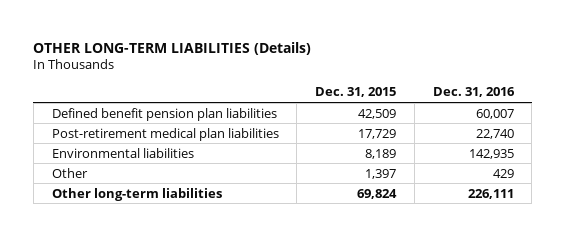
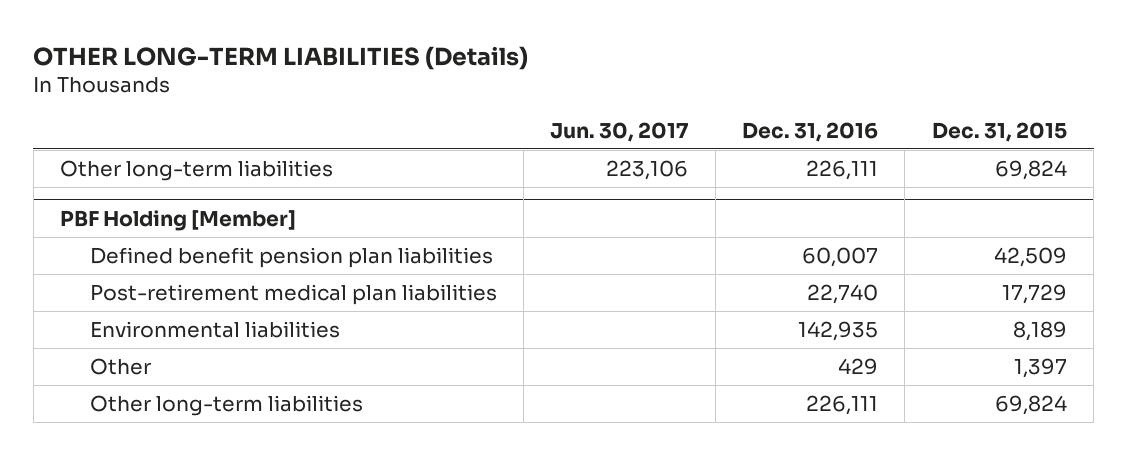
- | Dec. 31, 2015 | Dec. 31, 2016
+ | Jun. 30, 2017 | Dec. 31, 2016 | Dec. 31, 2015
+ Other long-term liabilities | 223,106 | 226,111 | 69,824
+ PBF Holding [Member]

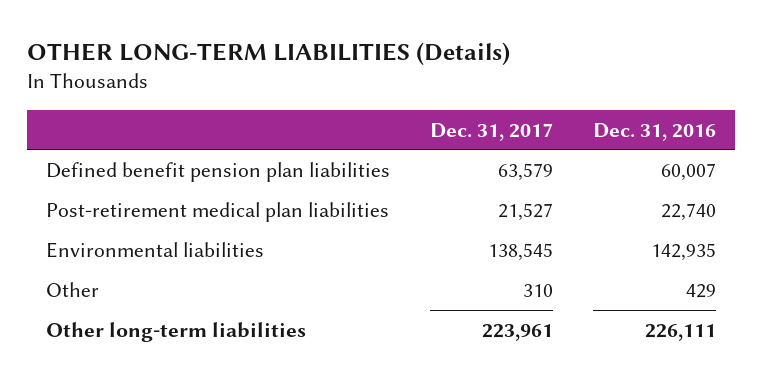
- | Jun. 30, 2017 | Dec. 31, 2016 | Dec. 31, 2015
+ | Dec. 31, 2017 | Dec. 31, 2016
- Other long-term liabilities | 223,106 | 226,111 | 69,824
- PBF Holding [Member]

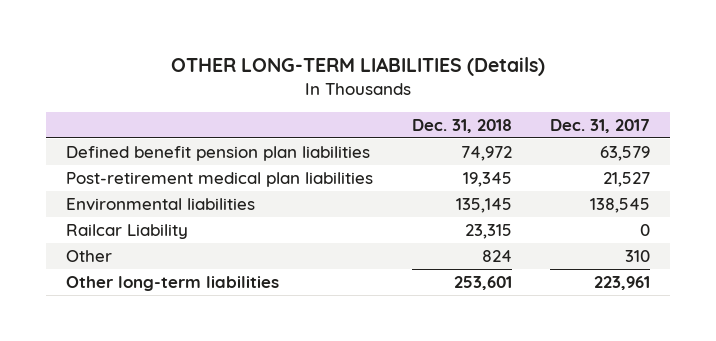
- | Dec. 31, 2017 | Dec. 31, 2016
+ | Dec. 31, 2018 | Dec. 31, 2017
+ Railcar Liability | 23,315 | 0

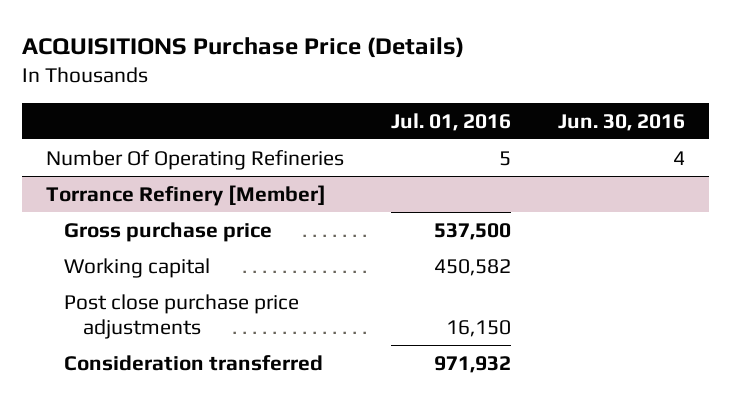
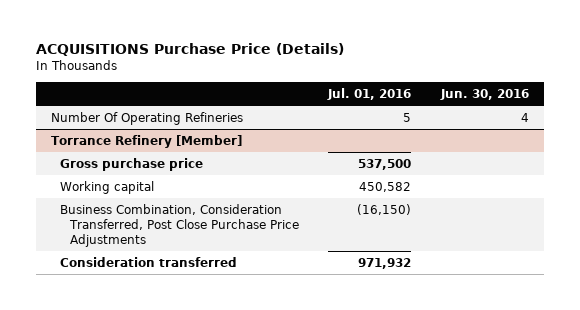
@ Torrance Refinery [Member]
- Post close purchase price adjustments | 16,150 |
+ Business Combination, Consideration Transferred, Post Close Purchase Price Adjustments | (16,150) |

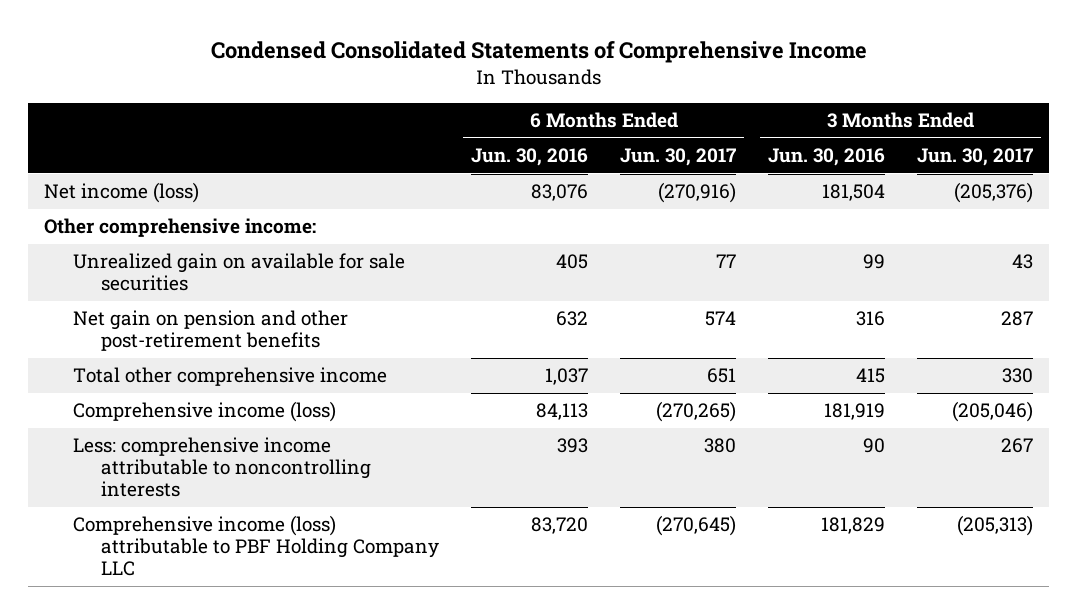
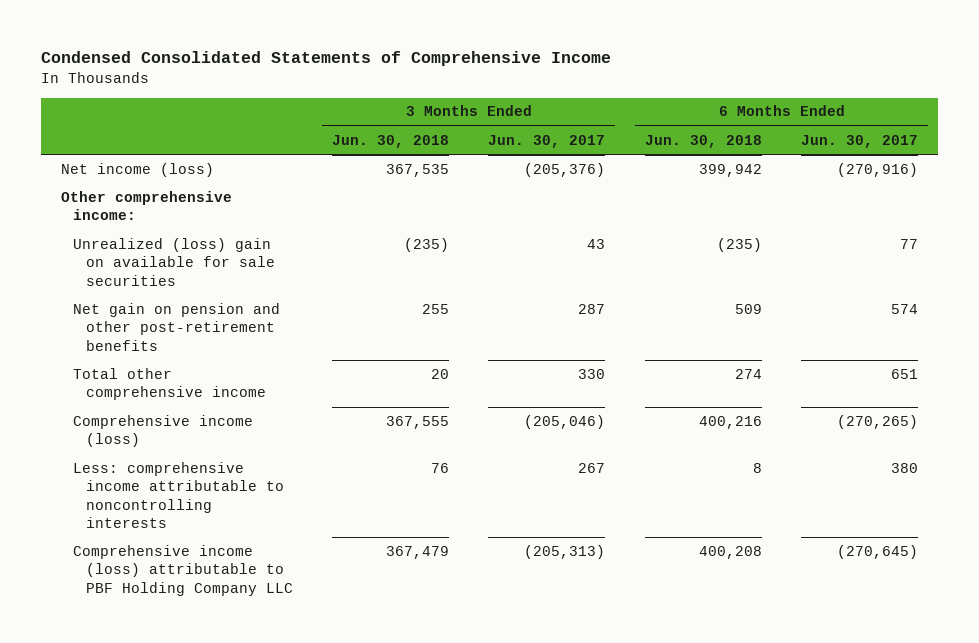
- | 6 Months Ended Jun. 30, 2016 | 6 Months Ended Jun. 30, 2017 | 3 Months Ended Jun. 30, 2016 | 3 Months Ended Jun. 30, 2017
+ | 3 Months Ended Jun. 30, 2018 | 3 Months Ended Jun. 30, 2017 | 6 Months Ended Jun. 30, 2018 | 6 Months Ended Jun. 30, 2017
- Unrealized gain on available for sale securities | 405 | 77 | 99 | 43
+ Unrealized (loss) gain on available for sale securities | (235) | 43 | (235) | 77

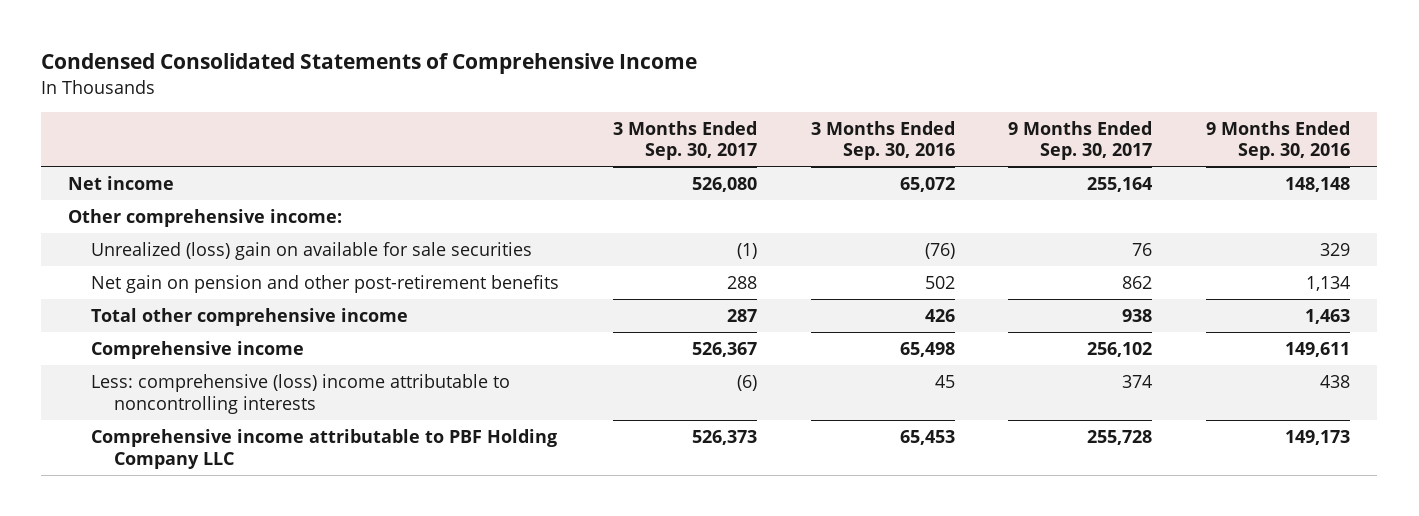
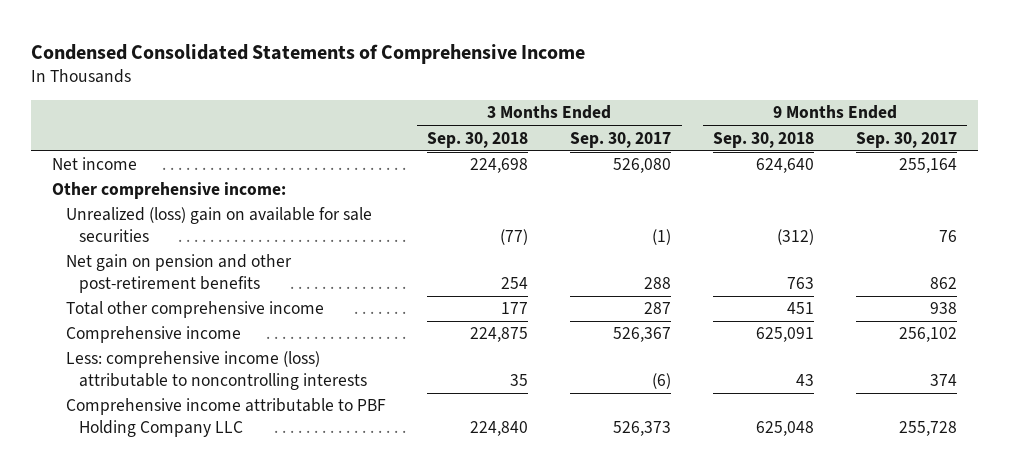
- | 3 Months Ended Sep. 30, 2017 | 3 Months Ended Sep. 30, 2016 | 9 Months Ended Sep. 30, 2017 | 9 Months Ended Sep. 30, 2016
+ | 3 Months Ended Sep. 30, 2018 | 3 Months Ended Sep. 30, 2017 | 9 Months Ended Sep. 30, 2018 | 9 Months Ended Sep. 30, 2017
- Less: comprehensive (loss) income attributable to noncontrolling interests | (6) | 45 | 374 | 438
+ Less: comprehensive income (loss) attributable to noncontrolling interests | 35 | (6) | 43 | 374

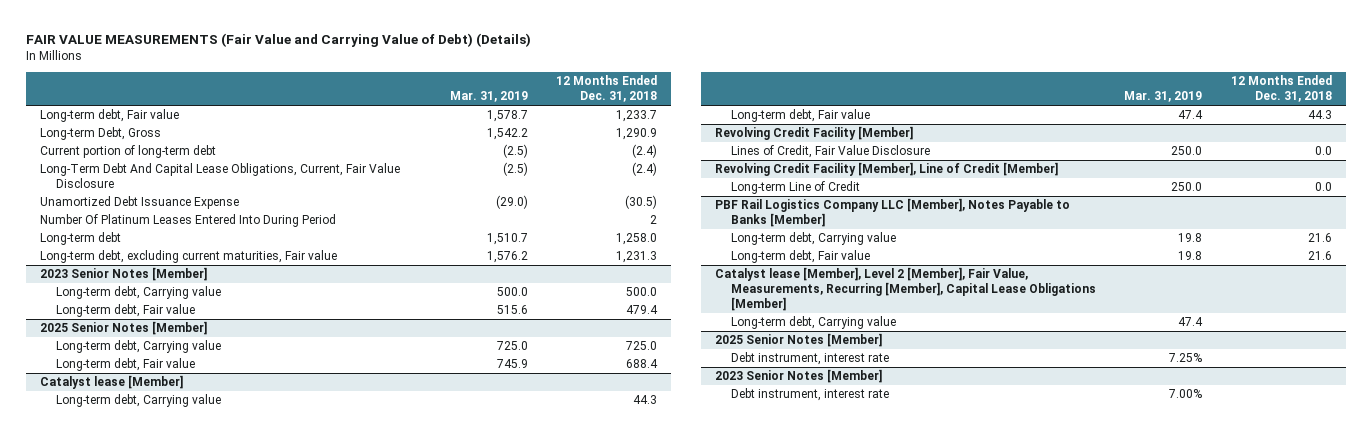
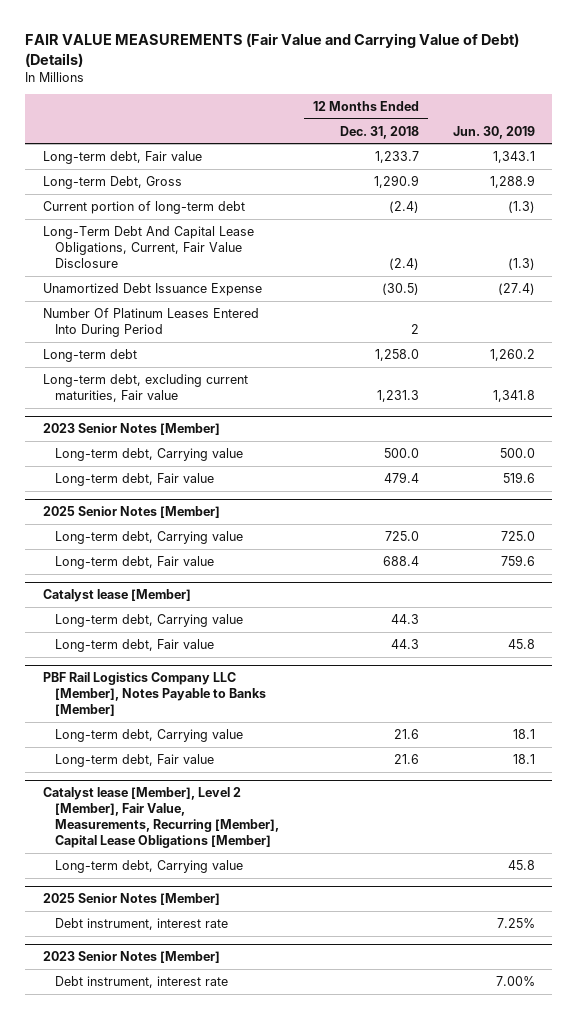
- | Mar. 31, 2019 | 12 Months Ended Dec. 31, 2018
+ | 12 Months Ended Dec. 31, 2018 | Jun. 30, 2019
- Revolving Credit Facility [Member]
- Lines of Credit, Fair Value Disclosure | 250.0 | 0.0
- Revolving Credit Facility [Member], Line of Credit [Member]
- Long-term Line of Credit | 250.0 | 0.0

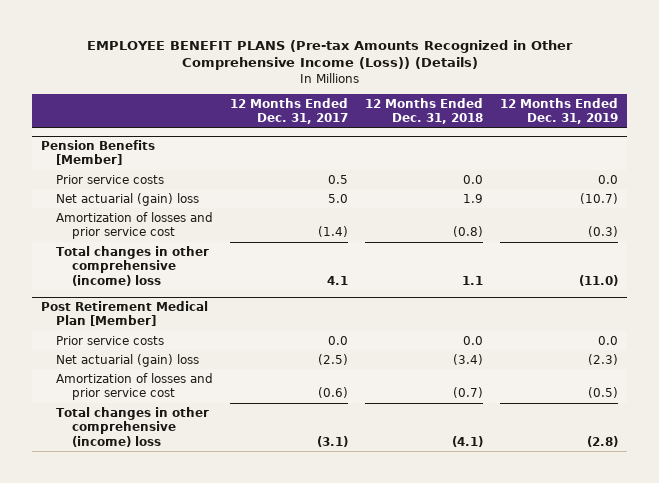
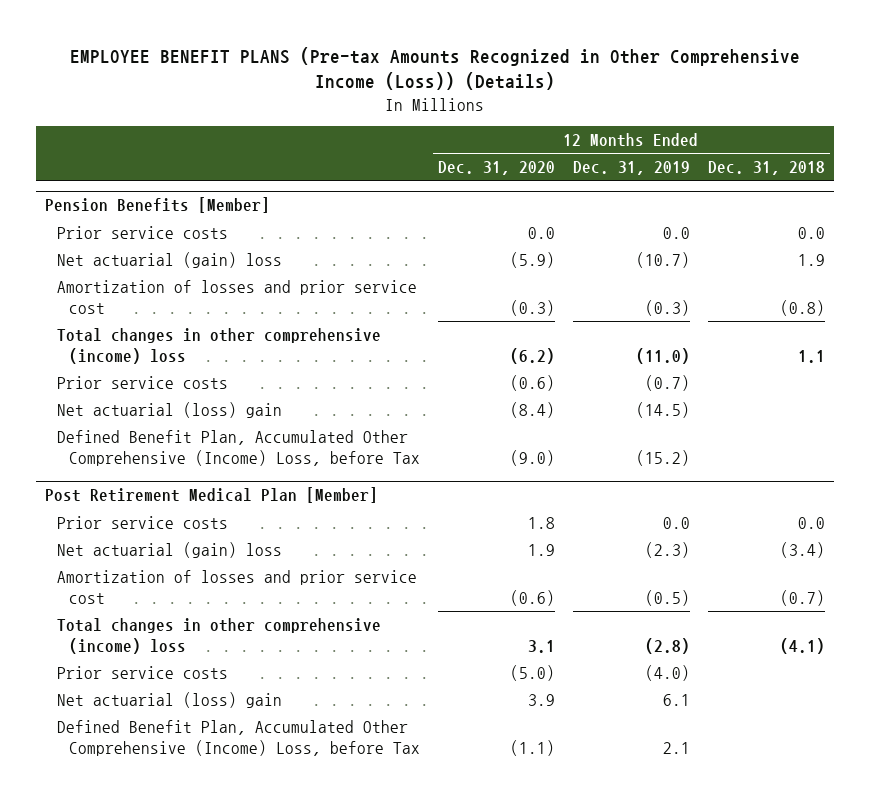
- | 12 Months Ended Dec. 31, 2017 | 12 Months Ended Dec. 31, 2018 | 12 Months Ended Dec. 31, 2019
+ | 12 Months Ended Dec. 31, 2020 | 12 Months Ended Dec. 31, 2019 | 12 Months Ended Dec. 31, 2018
@ Pension Benefits [Member]
+ Prior service costs | (0.6) | (0.7) |
+ Net actuarial (loss) gain | (8.4) | (14.5) |
+ Defined Benefit Plan, Accumulated Other Comprehensive (Income) Loss, before Tax | (9.0) | (15.2) |
@ Post Retirement Medical Plan [Member]
+ Prior service costs | (5.0) | (4.0) |
+ Net actuarial (loss) gain | 3.9 | 6.1 |
+ Defined Benefit Plan, Accumulated Other Comprehensive (Income) Loss, before Tax | (1.1) | 2.1 |

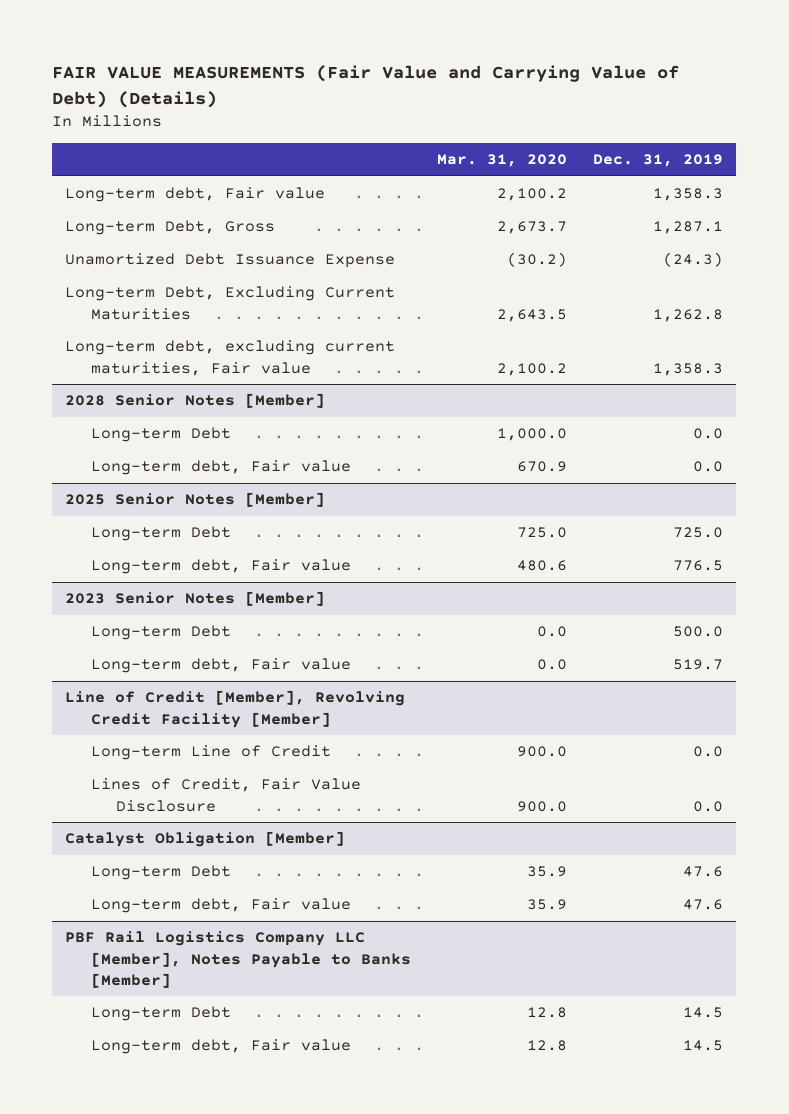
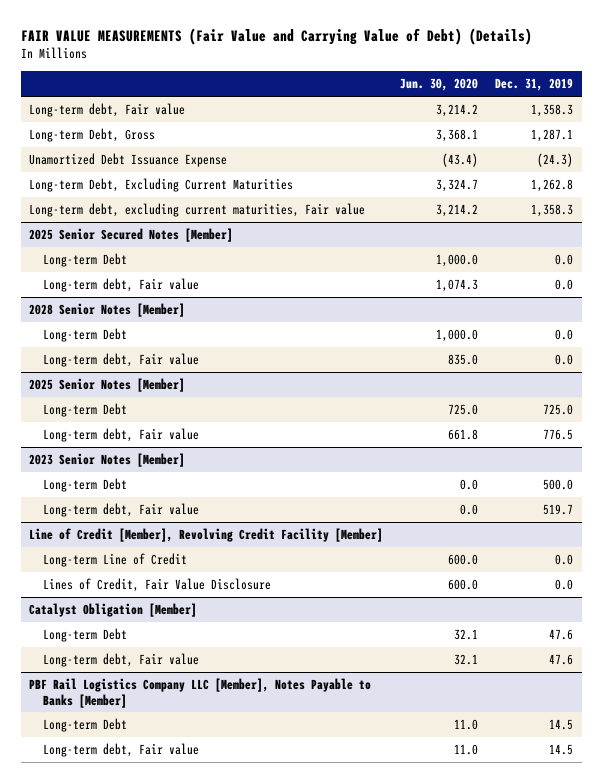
- | Mar. 31, 2020 | Dec. 31, 2019
+ | Jun. 30, 2020 | Dec. 31, 2019
+ 2025 Senior Secured Notes [Member]
+ Long-term Debt | 1,000.0 | 0.0
+ Long-term debt, Fair value | 1,074.3 | 0.0

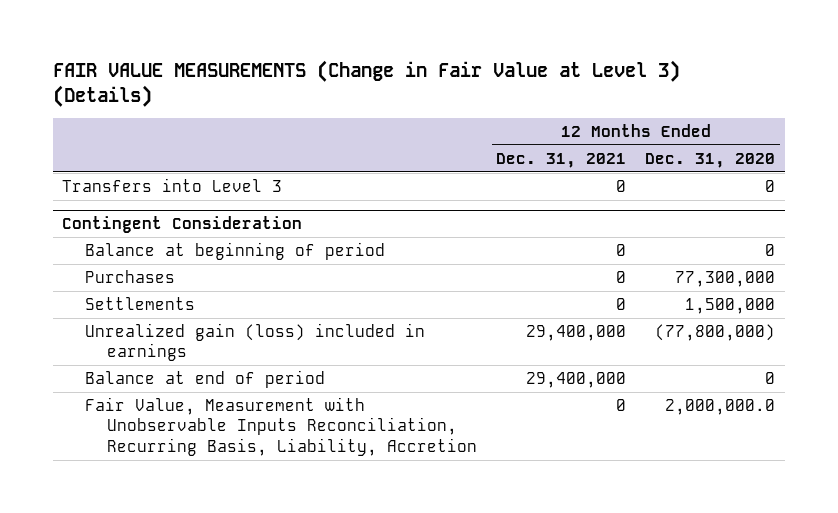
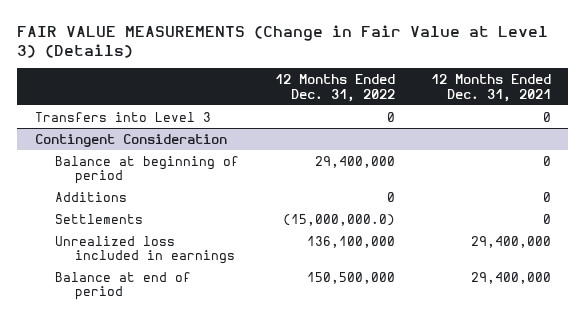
- | 12 Months Ended Dec. 31, 2021 | 12 Months Ended Dec. 31, 2020
+ | 12 Months Ended Dec. 31, 2022 | 12 Months Ended Dec. 31, 2021
@ Contingent Consideration
- Purchases | 0 | 77,300,000
+ Additions | 0 | 0
- Unrealized gain (loss) included in earnings | 29,400,000 | (77,800,000)
+ Unrealized loss included in earnings | 136,100,000 | 29,400,000
- Fair Value, Measurement with Unobservable Inputs Reconciliation, Recurring Basis, Liability, Accretion | 0 | 2,000,000.0

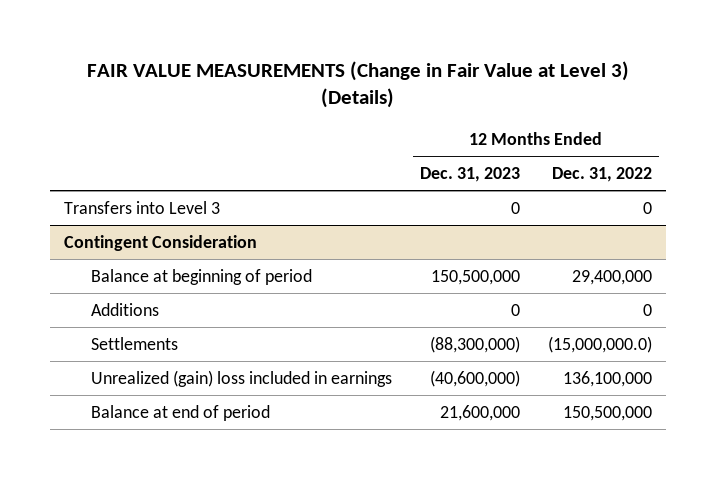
- | 12 Months Ended Dec. 31, 2022 | 12 Months Ended Dec. 31, 2021
+ | 12 Months Ended Dec. 31, 2023 | 12 Months Ended Dec. 31, 2022
@ Contingent Consideration
- Unrealized loss included in earnings | 136,100,000 | 29,400,000
+ Unrealized (gain) loss included in earnings | (40,600,000) | 136,100,000

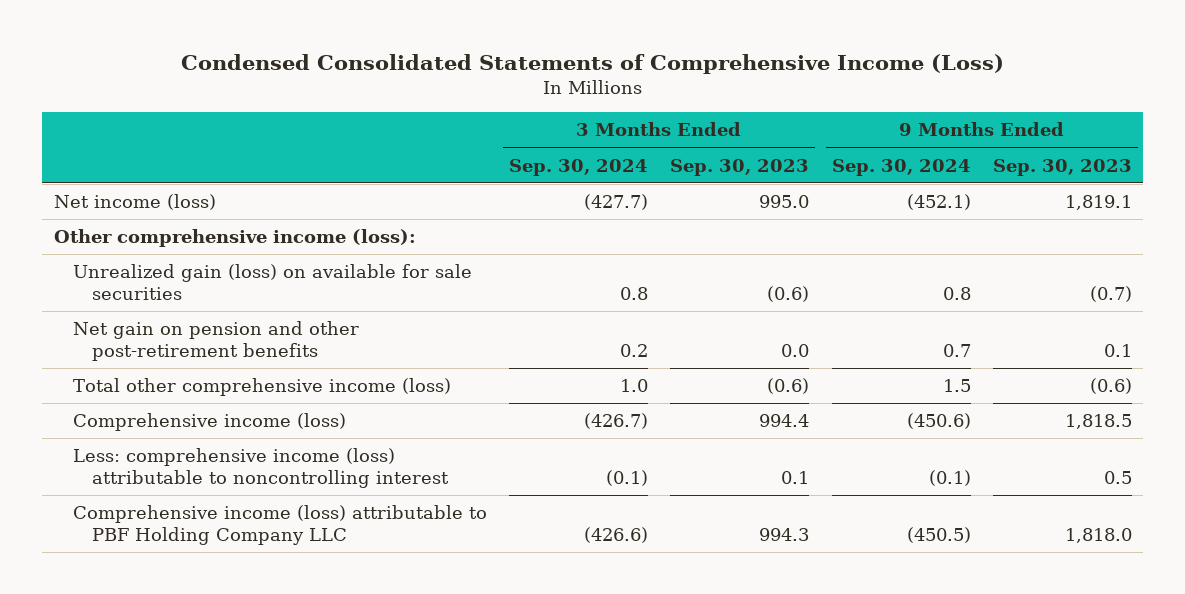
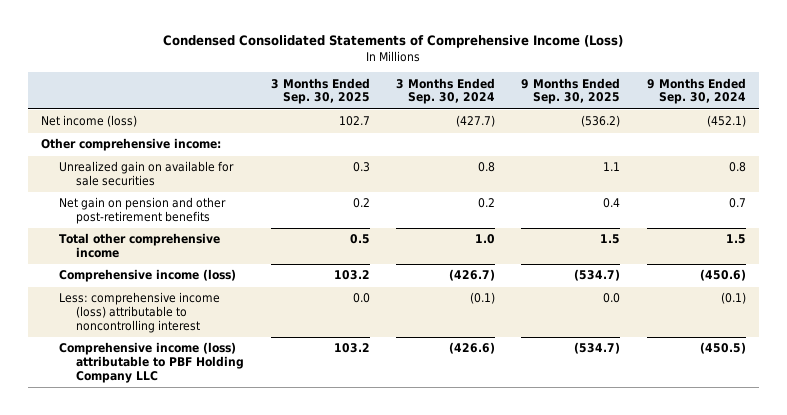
- | 3 Months Ended Sep. 30, 2024 | 3 Months Ended Sep. 30, 2023 | 9 Months Ended Sep. 30, 2024 | 9 Months Ended Sep. 30, 2023
+ | 3 Months Ended Sep. 30, 2025 | 3 Months Ended Sep. 30, 2024 | 9 Months Ended Sep. 30, 2025 | 9 Months Ended Sep. 30, 2024
- Other comprehensive income (loss):
- Unrealized gain (loss) on available for sale securities | 0.8 | (0.6) | 0.8 | (0.7)
+ Other comprehensive income:
+ Unrealized gain on available for sale securities | 0.3 | 0.8 | 1.1 | 0.8
- Total other comprehensive income (loss) | 1.0 | (0.6) | 1.5 | (0.6)
+ Total other comprehensive income | 0.5 | 1.0 | 1.5 | 1.5

